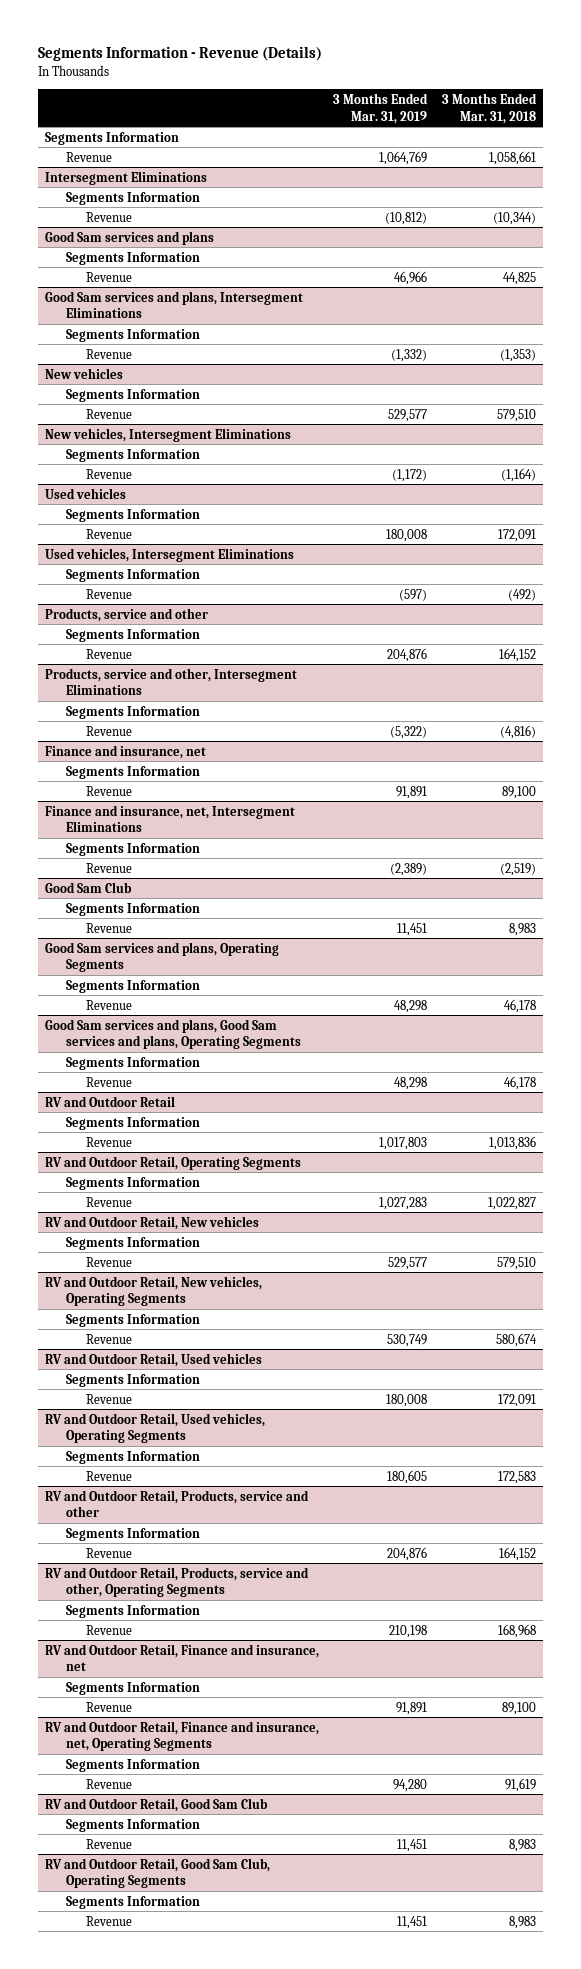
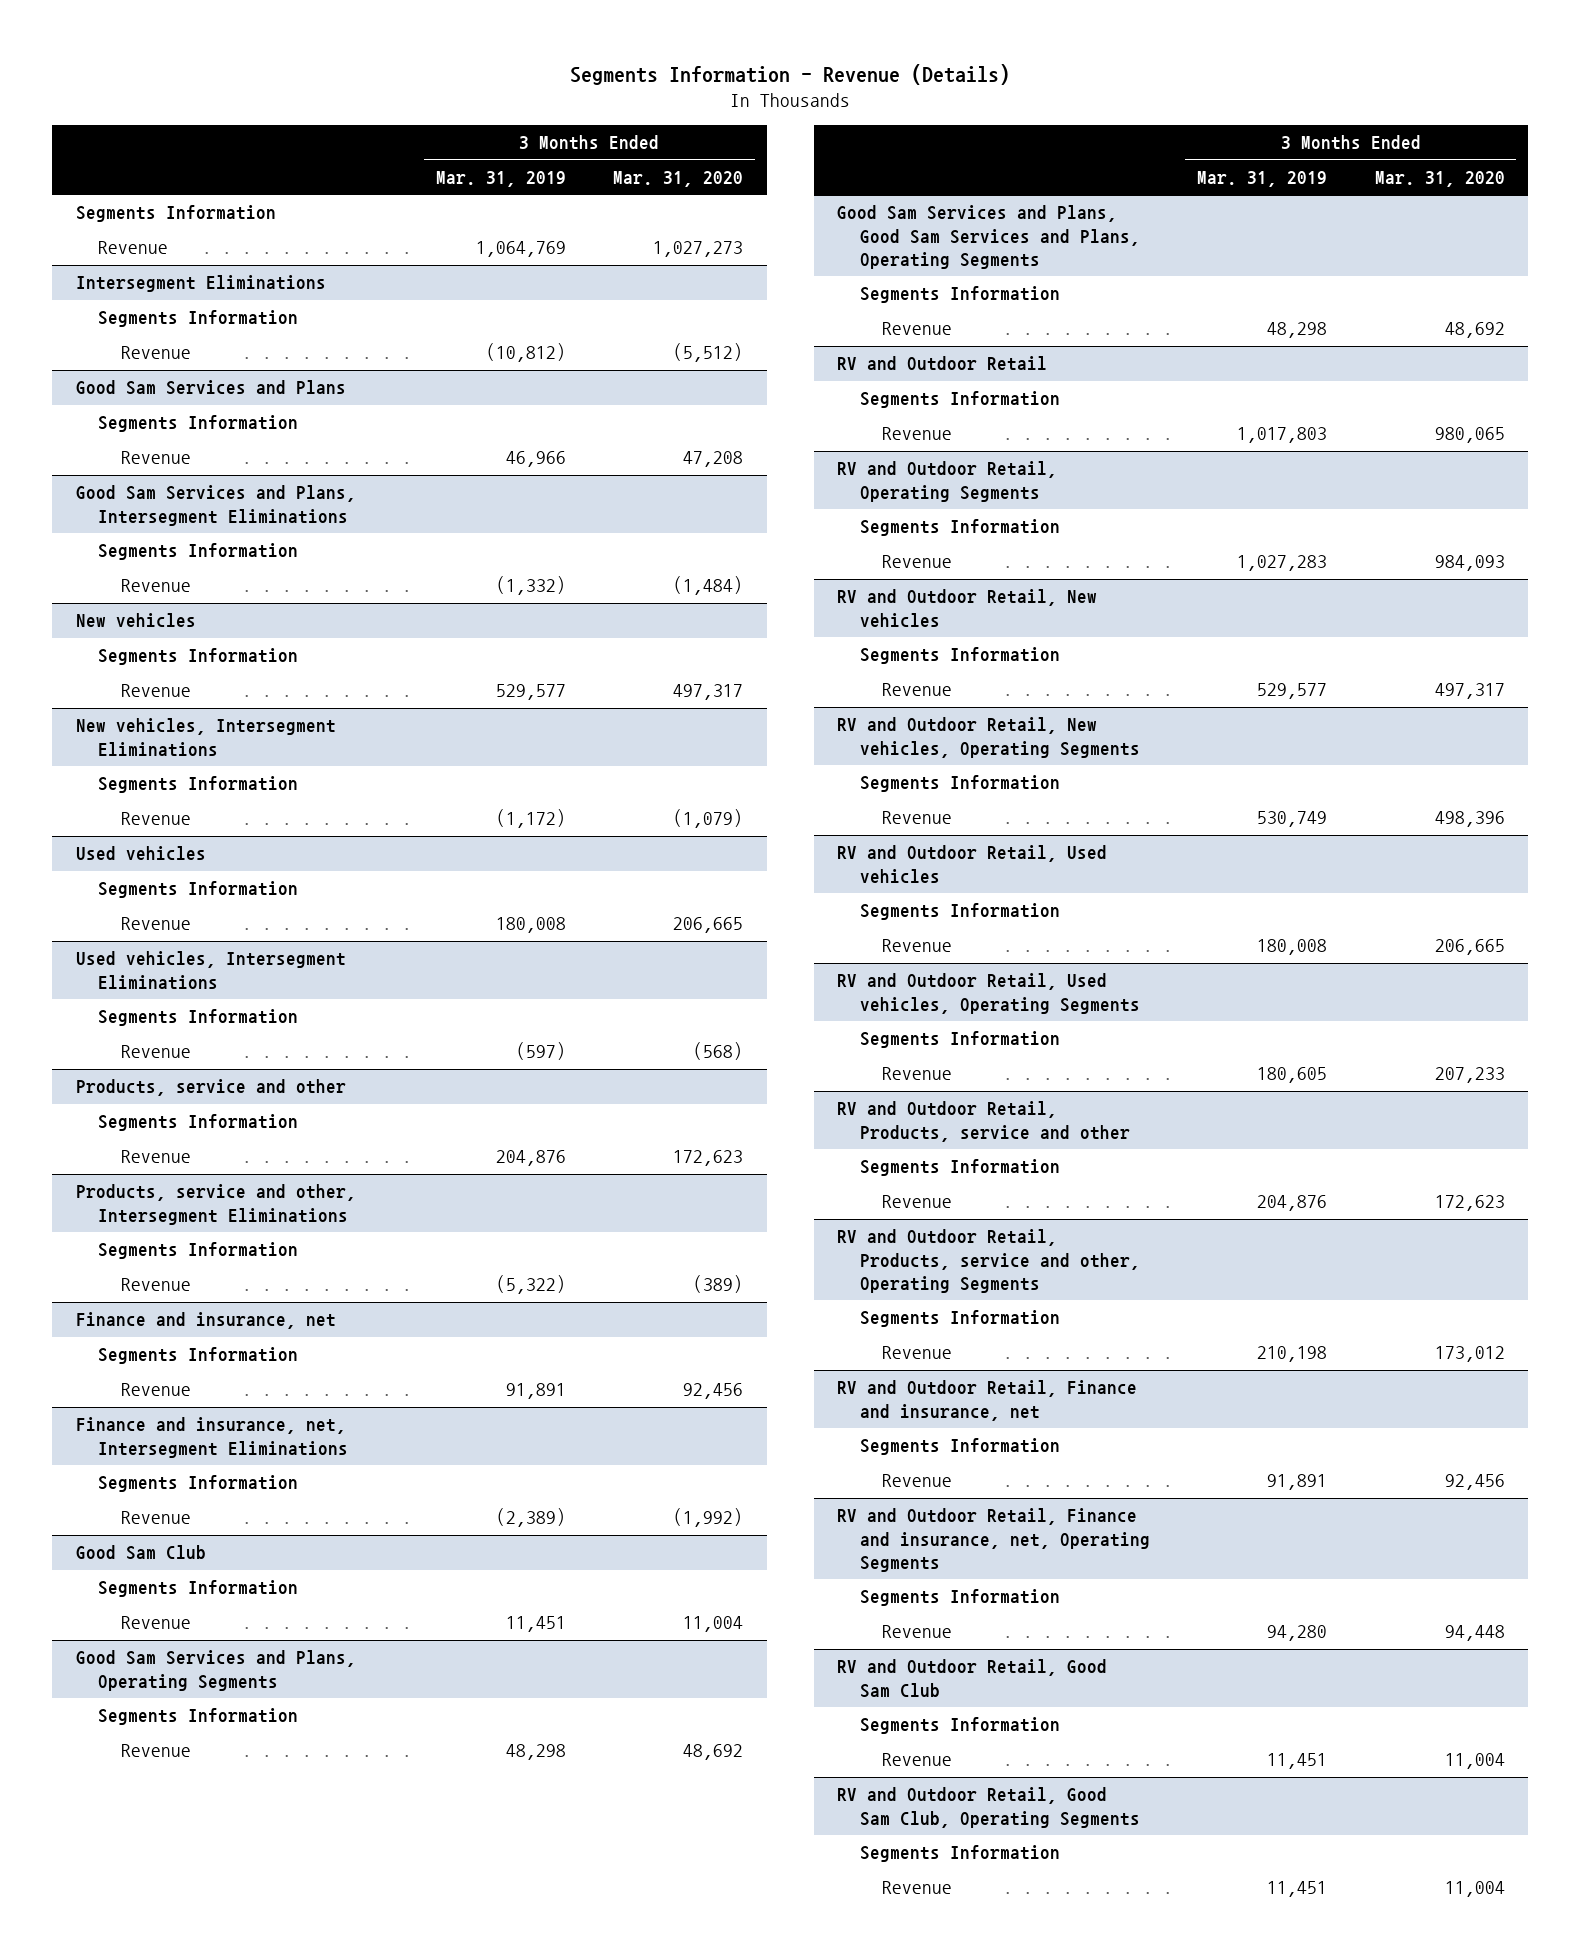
- | 3 Months Ended Mar. 31, 2019 | 3 Months Ended Mar. 31, 2018
+ | 3 Months Ended Mar. 31, 2019 | 3 Months Ended Mar. 31, 2020
- Good Sam services and plans
+ Good Sam Services and Plans
- Good Sam services and plans, Intersegment Eliminations
+ Good Sam Services and Plans, Intersegment Eliminations
- Good Sam services and plans, Operating Segments
+ Good Sam Services and Plans, Operating Segments
- Good Sam services and plans, Good Sam services and plans, Operating Segments
+ Good Sam Services and Plans, Good Sam Services and Plans, Operating Segments

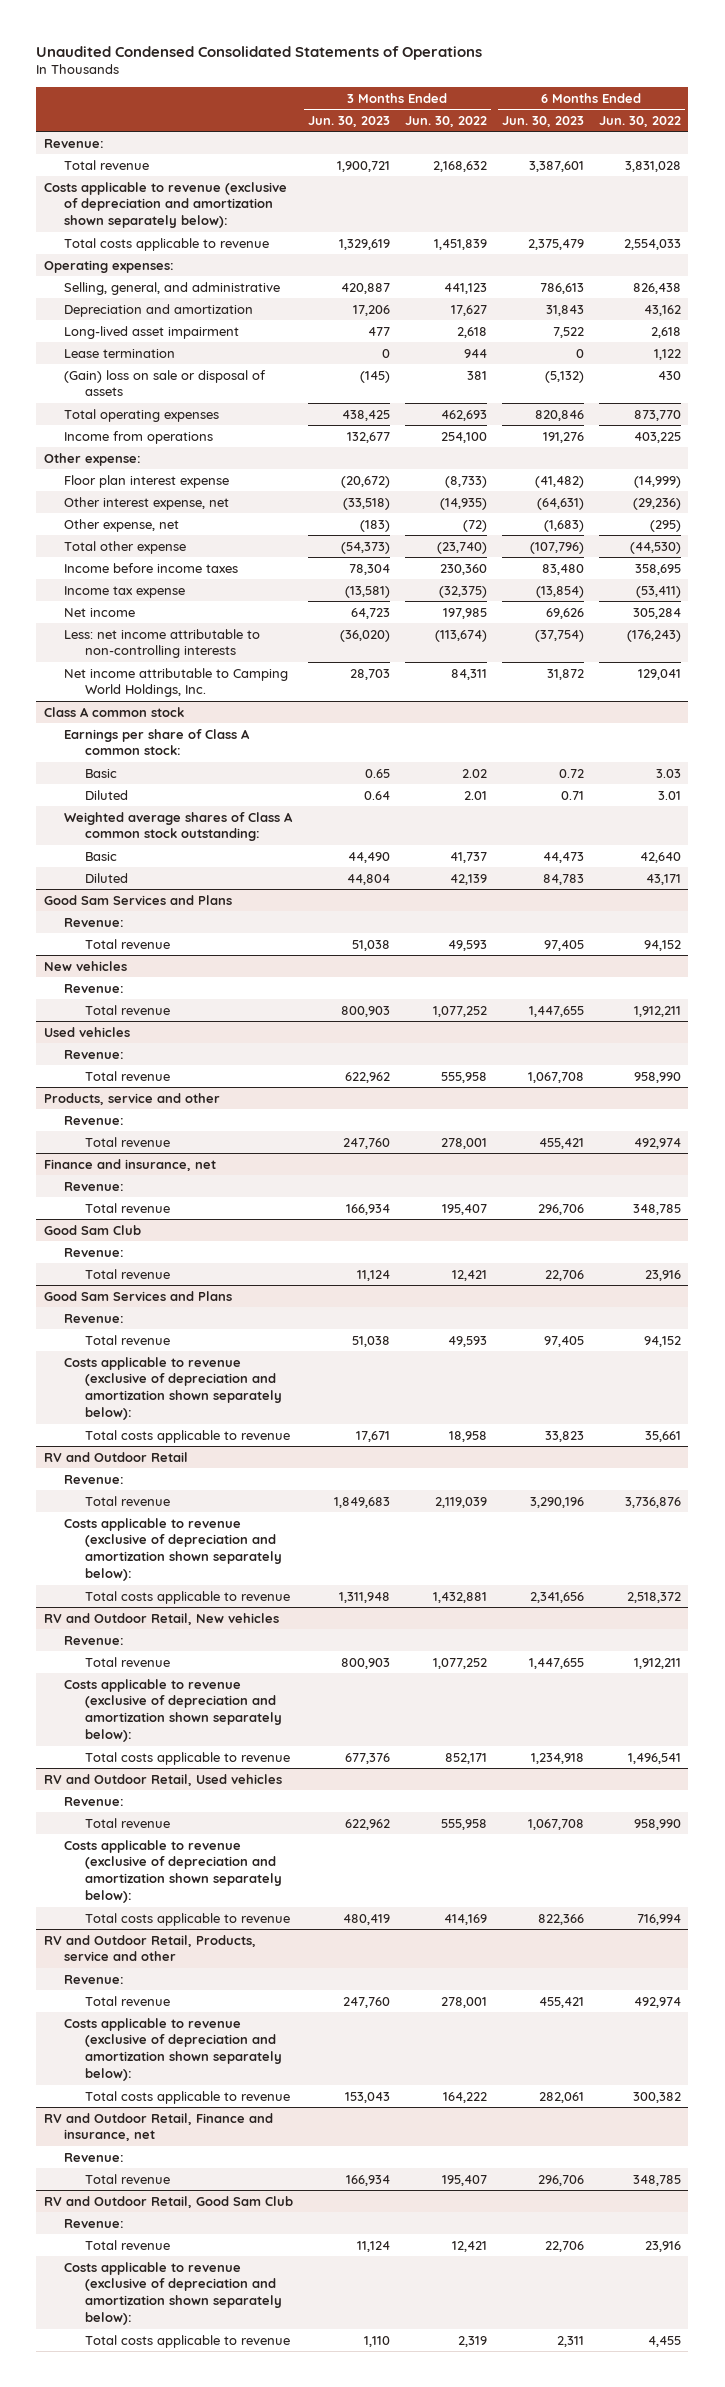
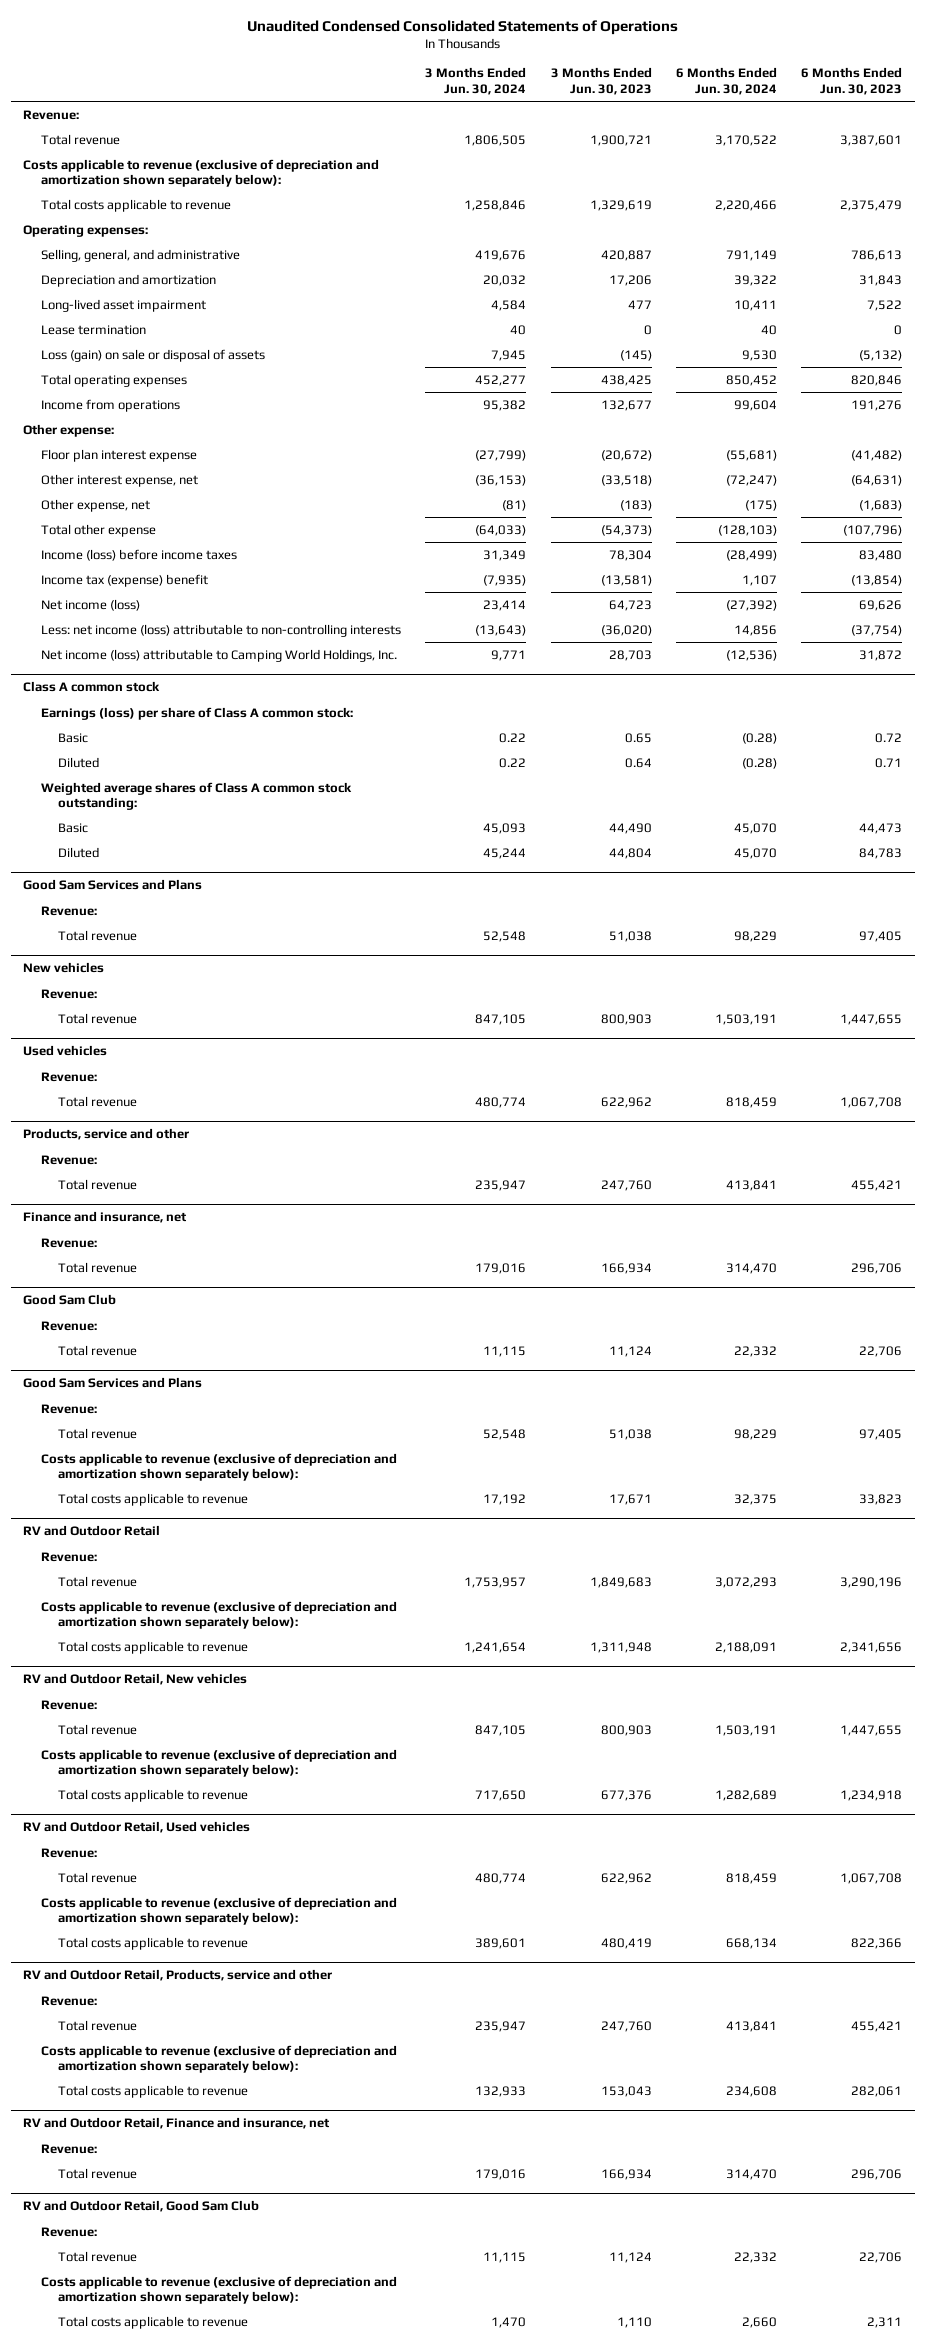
- | 3 Months Ended Jun. 30, 2023 | 3 Months Ended Jun. 30, 2022 | 6 Months Ended Jun. 30, 2023 | 6 Months Ended Jun. 30, 2022
+ | 3 Months Ended Jun. 30, 2024 | 3 Months Ended Jun. 30, 2023 | 6 Months Ended Jun. 30, 2024 | 6 Months Ended Jun. 30, 2023
- (Gain) loss on sale or disposal of assets | (145) | 381 | (5,132) | 430
+ Loss (gain) on sale or disposal of assets | 7,945 | (145) | 9,530 | (5,132)
- Income before income taxes | 78,304 | 230,360 | 83,480 | 358,695
- Income tax expense | (13,581) | (32,375) | (13,854) | (53,411)
- Net income | 64,723 | 197,985 | 69,626 | 305,284
- Less: net income attributable to non-controlling interests | (36,020) | (113,674) | (37,754) | (176,243)
- Net income attributable to Camping World Holdings, Inc. | 28,703 | 84,311 | 31,872 | 129,041
+ Income (loss) before income taxes | 31,349 | 78,304 | (28,499) | 83,480
+ Income tax (expense) benefit | (7,935) | (13,581) | 1,107 | (13,854)
+ Net income (loss) | 23,414 | 64,723 | (27,392) | 69,626
+ Less: net income (loss) attributable to non-controlling interests | (13,643) | (36,020) | 14,856 | (37,754)
+ Net income (loss) attributable to Camping World Holdings, Inc. | 9,771 | 28,703 | (12,536) | 31,872
@ Class A common stock
- Earnings per share of Class A common stock:
+ Earnings (loss) per share of Class A common stock:

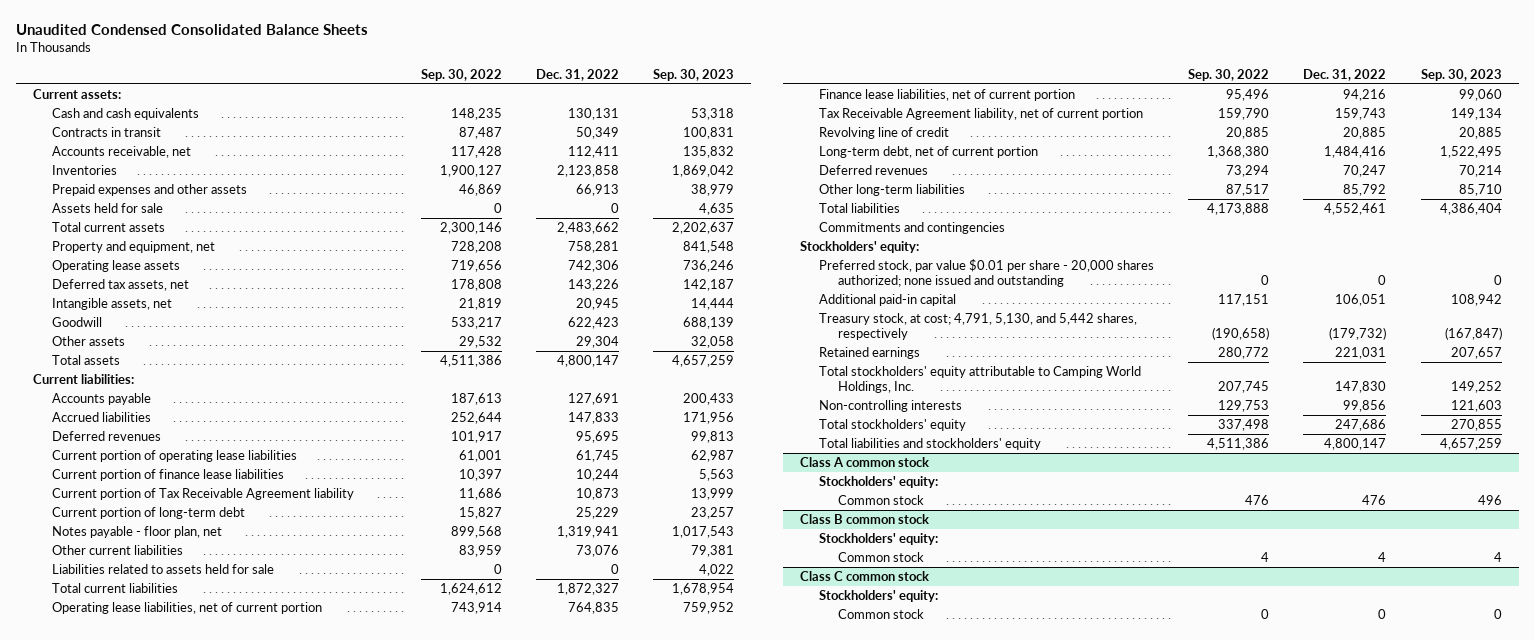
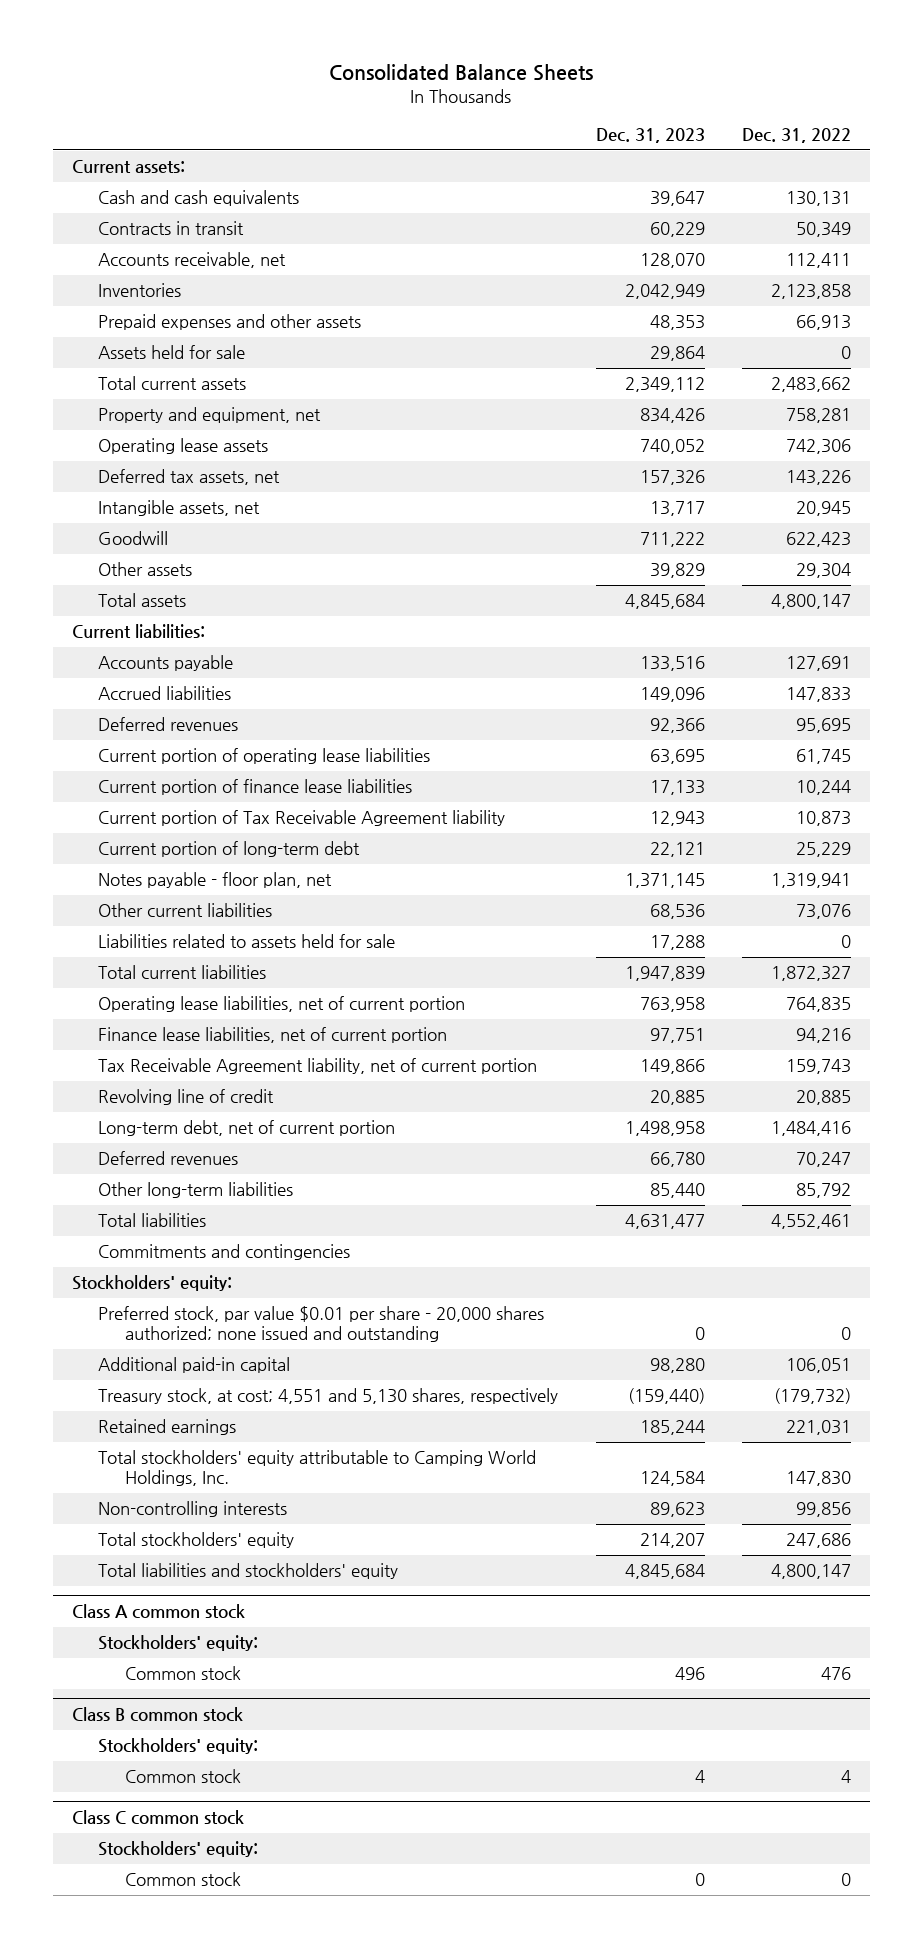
- Unaudited Condensed Consolidated Balance Sheets
+ Consolidated Balance Sheets
- | Sep. 30, 2022 | Dec. 31, 2022 | Sep. 30, 2023
+ | Dec. 31, 2023 | Dec. 31, 2022
- Treasury stock, at cost; 4,791, 5,130, and 5,442 shares, respectively | (190,658) | (179,732) | (167,847)
+ Treasury stock, at cost; 4,551 and 5,130 shares, respectively | (159,440) | (179,732)

